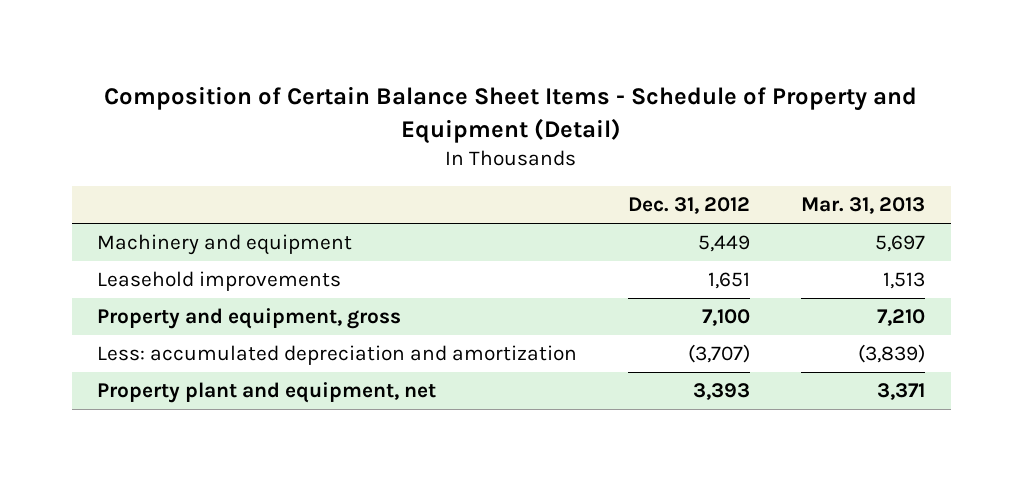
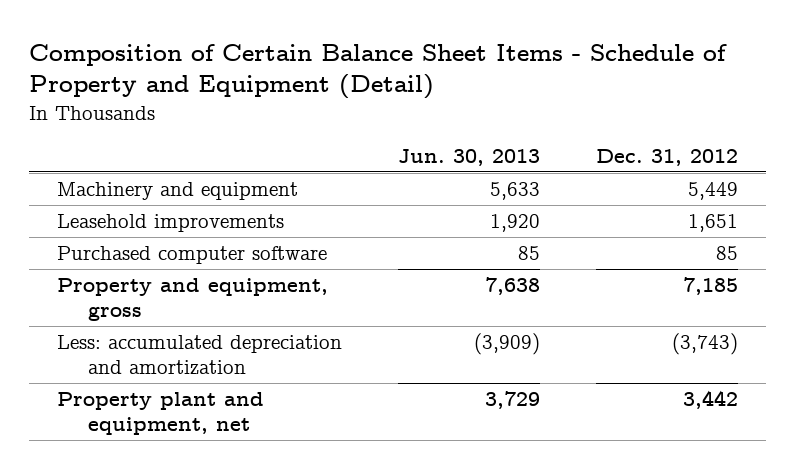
- | Dec. 31, 2012 | Mar. 31, 2013
+ | Jun. 30, 2013 | Dec. 31, 2012
- Property and equipment, gross | 7,100 | 7,210
- Less: accumulated depreciation and amortization | (3,707) | (3,839)
- Property plant and equipment, net | 3,393 | 3,371
+ Purchased computer software | 85 | 85
+ Property and equipment, gross | 7,638 | 7,185
+ Less: accumulated depreciation and amortization | (3,909) | (3,743)
+ Property plant and equipment, net | 3,729 | 3,442

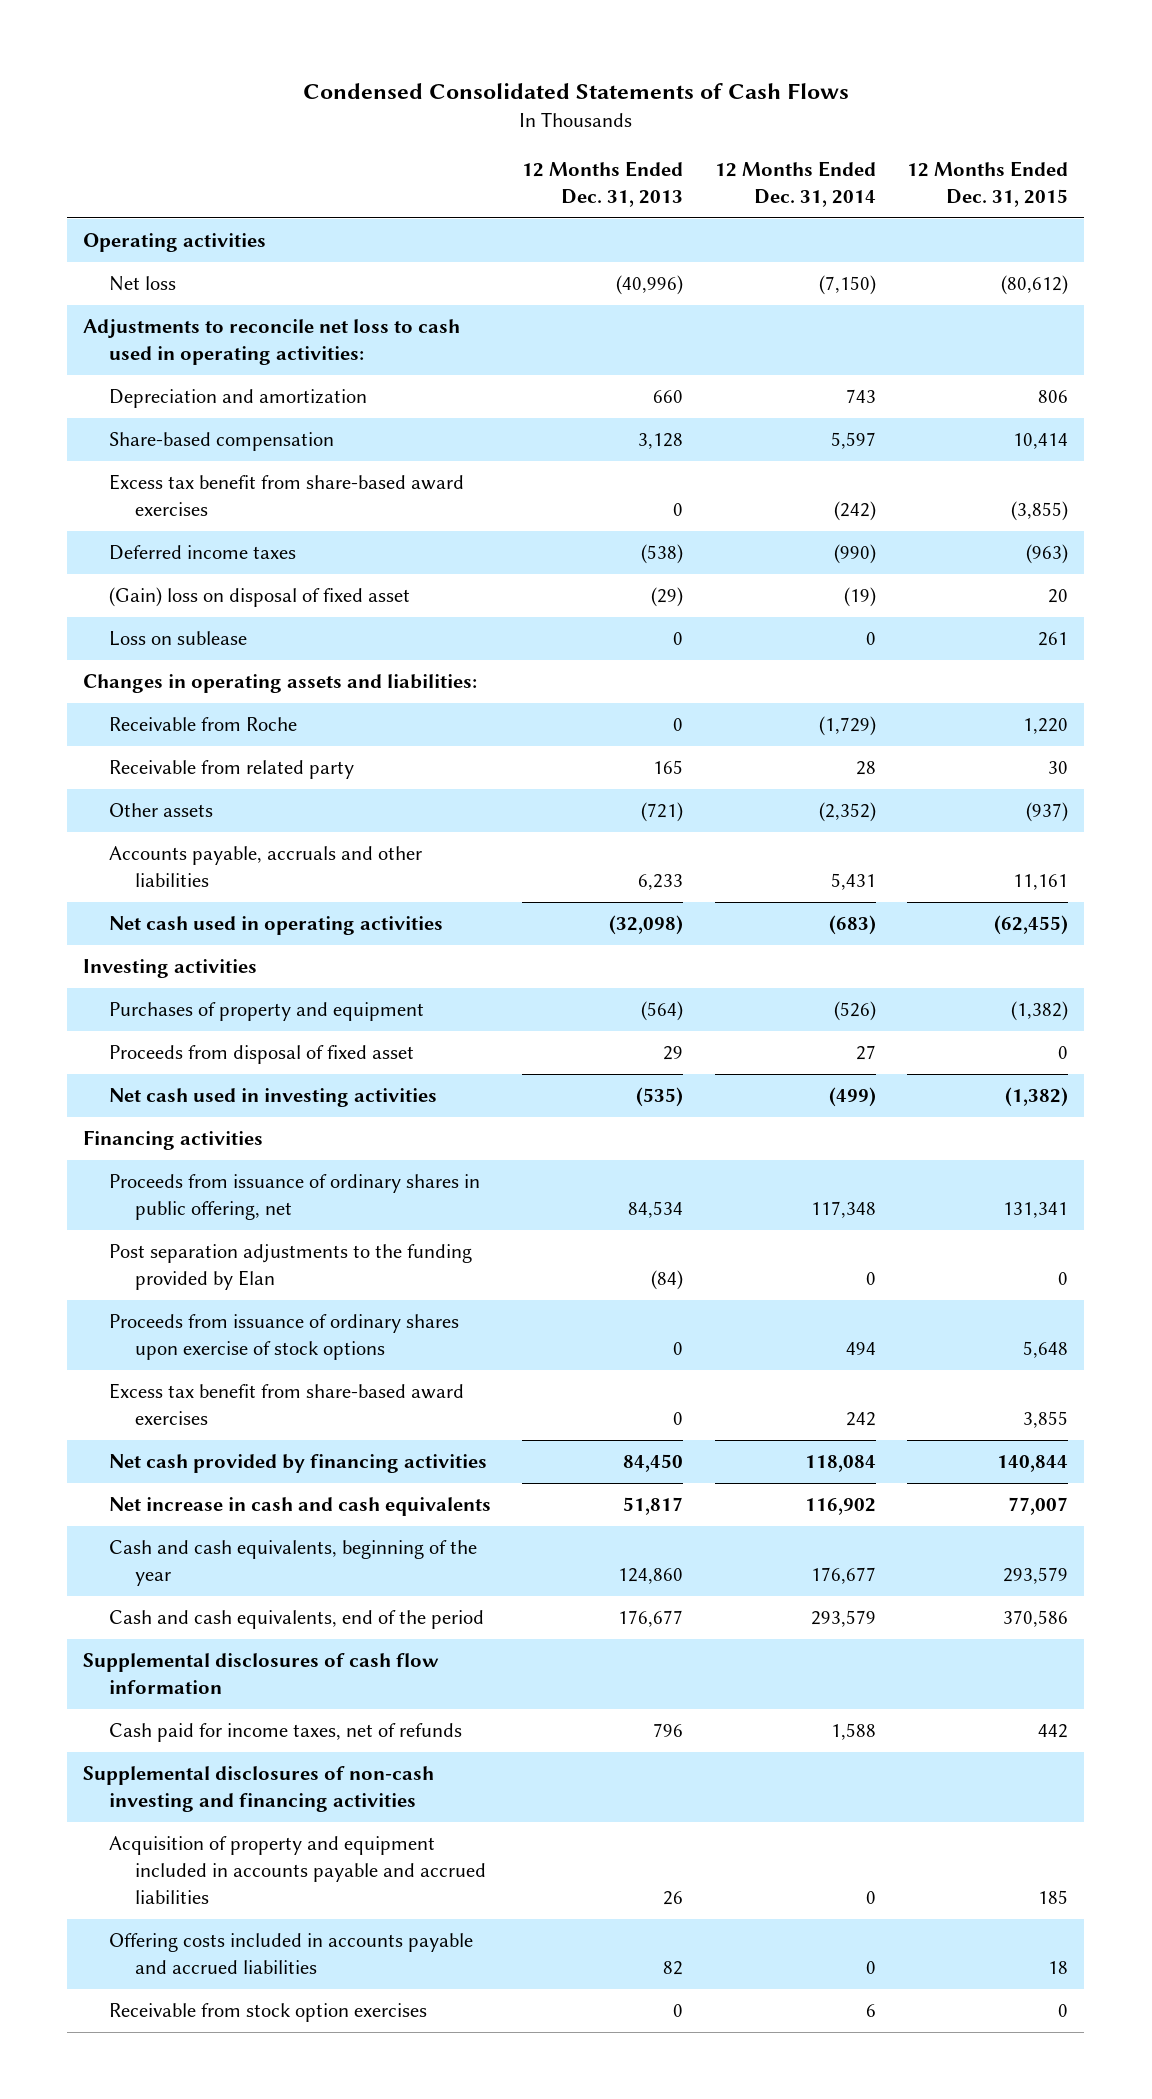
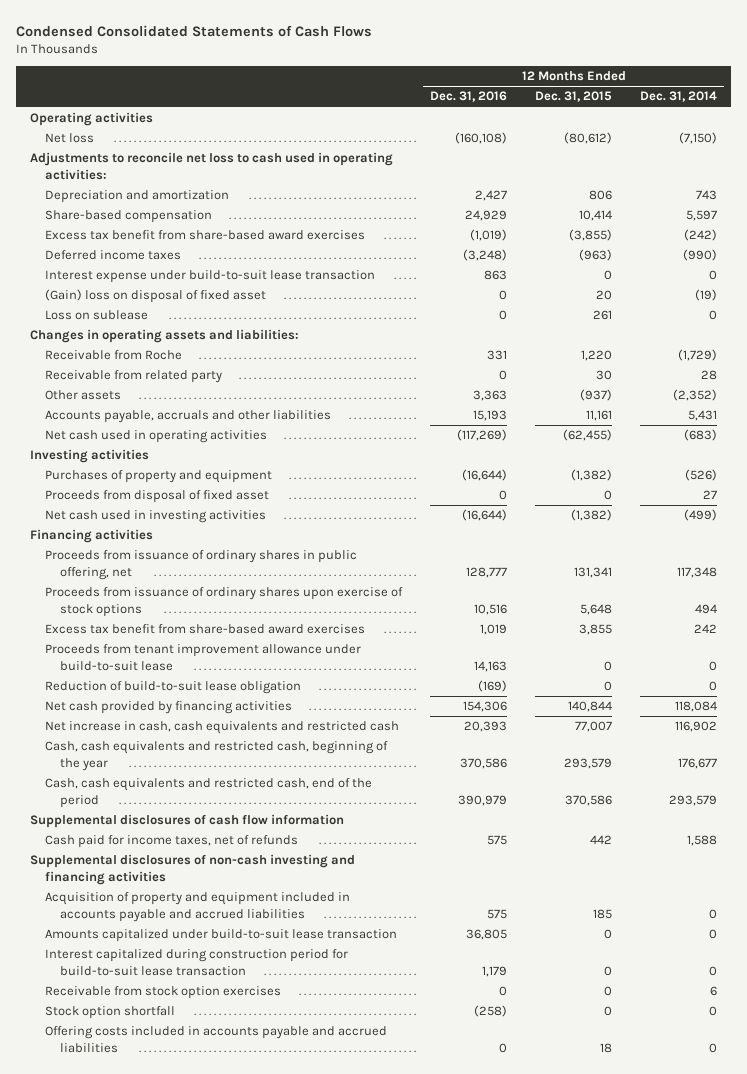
- | 12 Months Ended Dec. 31, 2013 | 12 Months Ended Dec. 31, 2014 | 12 Months Ended Dec. 31, 2015
+ | 12 Months Ended Dec. 31, 2016 | 12 Months Ended Dec. 31, 2015 | 12 Months Ended Dec. 31, 2014
+ Interest expense under build-to-suit lease transaction | 863 | 0 | 0
- Post separation adjustments to the funding provided by Elan | (84) | 0 | 0
+ Proceeds from tenant improvement allowance under build-to-suit lease | 14,163 | 0 | 0
+ Reduction of build-to-suit lease obligation | (169) | 0 | 0
- Net increase in cash and cash equivalents | 51,817 | 116,902 | 77,007
- Cash and cash equivalents, beginning of the year | 124,860 | 176,677 | 293,579
- Cash and cash equivalents, end of the period | 176,677 | 293,579 | 370,586
+ Net increase in cash, cash equivalents and restricted cash | 20,393 | 77,007 | 116,902
+ Cash, cash equivalents and restricted cash, beginning of the year | 370,586 | 293,579 | 176,677
+ Cash, cash equivalents and restricted cash, end of the period | 390,979 | 370,586 | 293,579
+ Amounts capitalized under build-to-suit lease transaction | 36,805 | 0 | 0
+ Interest capitalized during construction period for build-to-suit lease transaction | 1,179 | 0 | 0
+ Stock option shortfall | (258) | 0 | 0
moved down: Offering costs included in accounts payable and accrued liabilities | 0 | 18 | 0

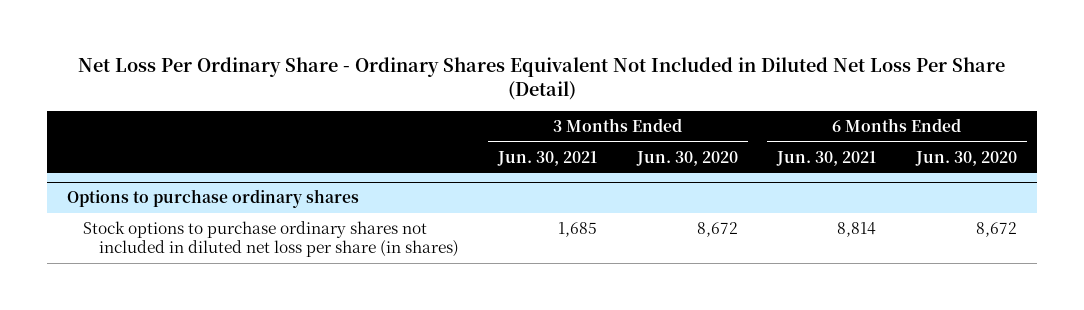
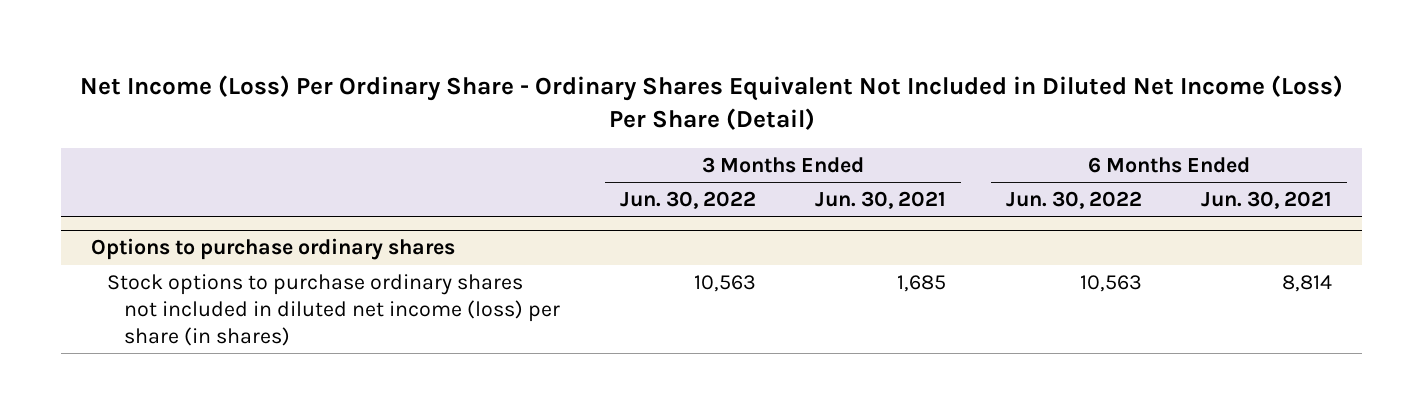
- Net Loss Per Ordinary Share - Ordinary Shares Equivalent Not Included in Diluted Net Loss Per Share (Detail)
+ Net Income (Loss) Per Ordinary Share - Ordinary Shares Equivalent Not Included in Diluted Net Income (Loss) Per Share (Detail)
- | 3 Months Ended Jun. 30, 2021 | 3 Months Ended Jun. 30, 2020 | 6 Months Ended Jun. 30, 2021 | 6 Months Ended Jun. 30, 2020
+ | 3 Months Ended Jun. 30, 2022 | 3 Months Ended Jun. 30, 2021 | 6 Months Ended Jun. 30, 2022 | 6 Months Ended Jun. 30, 2021
@ Options to purchase ordinary shares
- Stock options to purchase ordinary shares not included in diluted net loss per share (in shares) | 1,685 | 8,672 | 8,814 | 8,672
+ Stock options to purchase ordinary shares not included in diluted net income (loss) per share (in shares) | 10,563 | 1,685 | 10,563 | 8,814

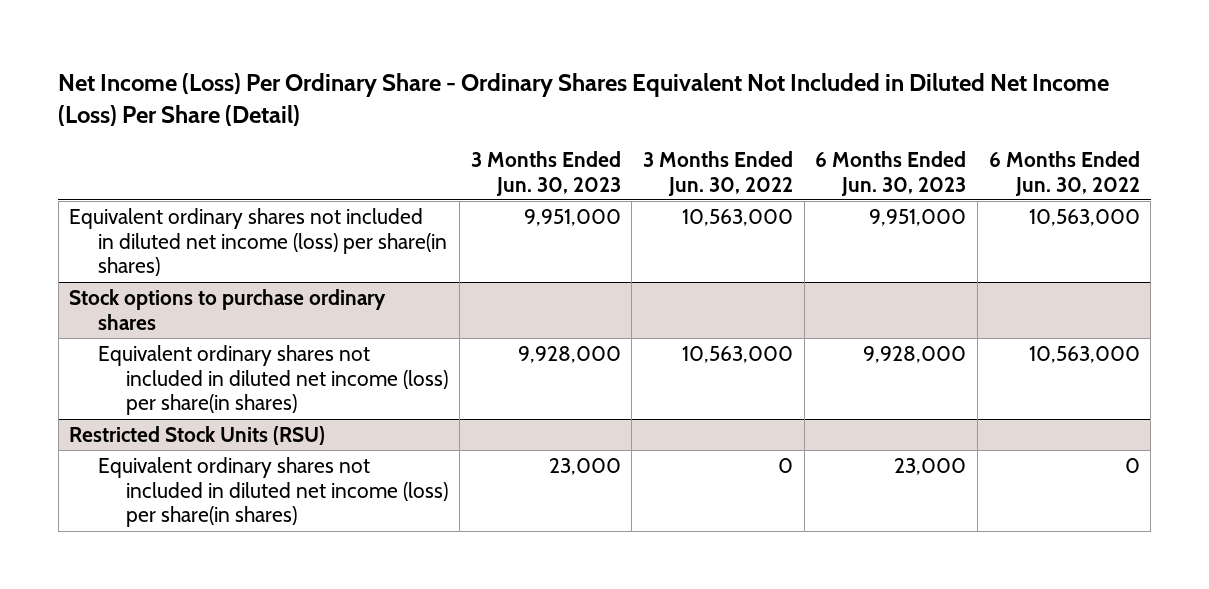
- | 3 Months Ended Jun. 30, 2022 | 3 Months Ended Jun. 30, 2021 | 6 Months Ended Jun. 30, 2022 | 6 Months Ended Jun. 30, 2021
+ | 3 Months Ended Jun. 30, 2023 | 3 Months Ended Jun. 30, 2022 | 6 Months Ended Jun. 30, 2023 | 6 Months Ended Jun. 30, 2022
- Options to purchase ordinary shares
- Stock options to purchase ordinary shares not included in diluted net income (loss) per share (in shares) | 10,563 | 1,685 | 10,563 | 8,814
+ Equivalent ordinary shares not included in diluted net income (loss) per share(in shares) | 9,951,000 | 10,563,000 | 9,951,000 | 10,563,000
+ Stock options to purchase ordinary shares
+ Equivalent ordinary shares not included in diluted net income (loss) per share(in shares) | 9,928,000 | 10,563,000 | 9,928,000 | 10,563,000
+ Restricted Stock Units (RSU)
+ Equivalent ordinary shares not included in diluted net income (loss) per share(in shares) | 23,000 | 0 | 23,000 | 0

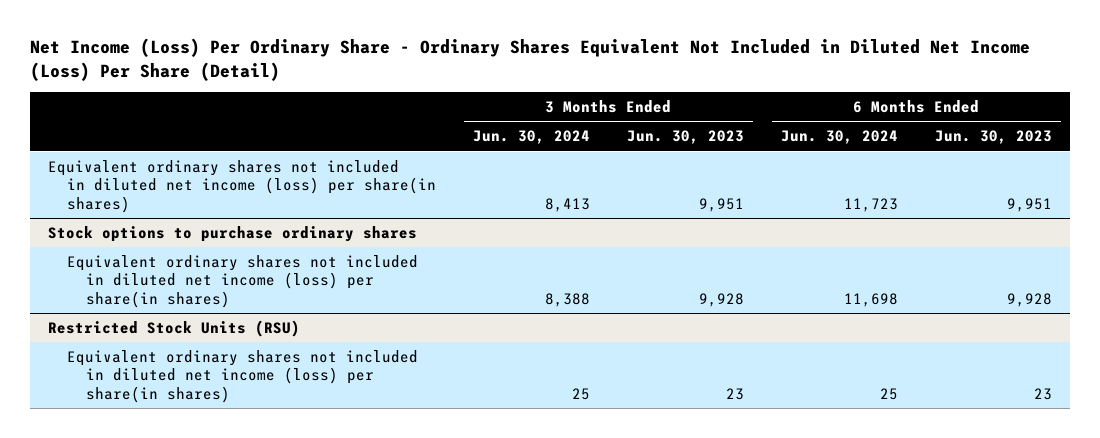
- | 3 Months Ended Jun. 30, 2023 | 3 Months Ended Jun. 30, 2022 | 6 Months Ended Jun. 30, 2023 | 6 Months Ended Jun. 30, 2022
+ | 3 Months Ended Jun. 30, 2024 | 3 Months Ended Jun. 30, 2023 | 6 Months Ended Jun. 30, 2024 | 6 Months Ended Jun. 30, 2023
- Equivalent ordinary shares not included in diluted net income (loss) per share(in shares) | 9,951,000 | 10,563,000 | 9,951,000 | 10,563,000
+ Equivalent ordinary shares not included in diluted net income (loss) per share(in shares) | 8,413 | 9,951 | 11,723 | 9,951
@ Stock options to purchase ordinary shares
- Equivalent ordinary shares not included in diluted net income (loss) per share(in shares) | 9,928,000 | 10,563,000 | 9,928,000 | 10,563,000
+ Equivalent ordinary shares not included in diluted net income (loss) per share(in shares) | 8,388 | 9,928 | 11,698 | 9,928
@ Restricted Stock Units (RSU)
- Equivalent ordinary shares not included in diluted net income (loss) per share(in shares) | 23,000 | 0 | 23,000 | 0
+ Equivalent ordinary shares not included in diluted net income (loss) per share(in shares) | 25 | 23 | 25 | 23

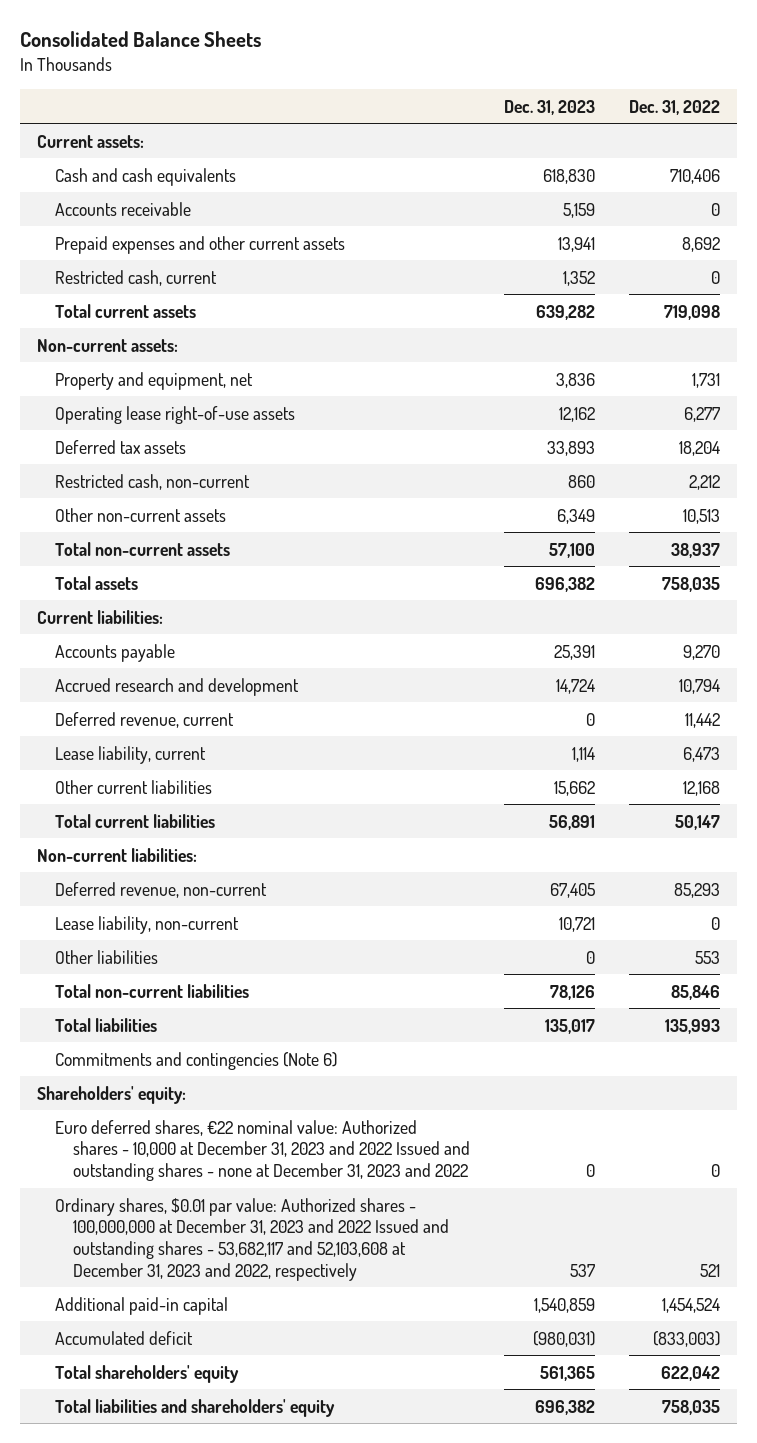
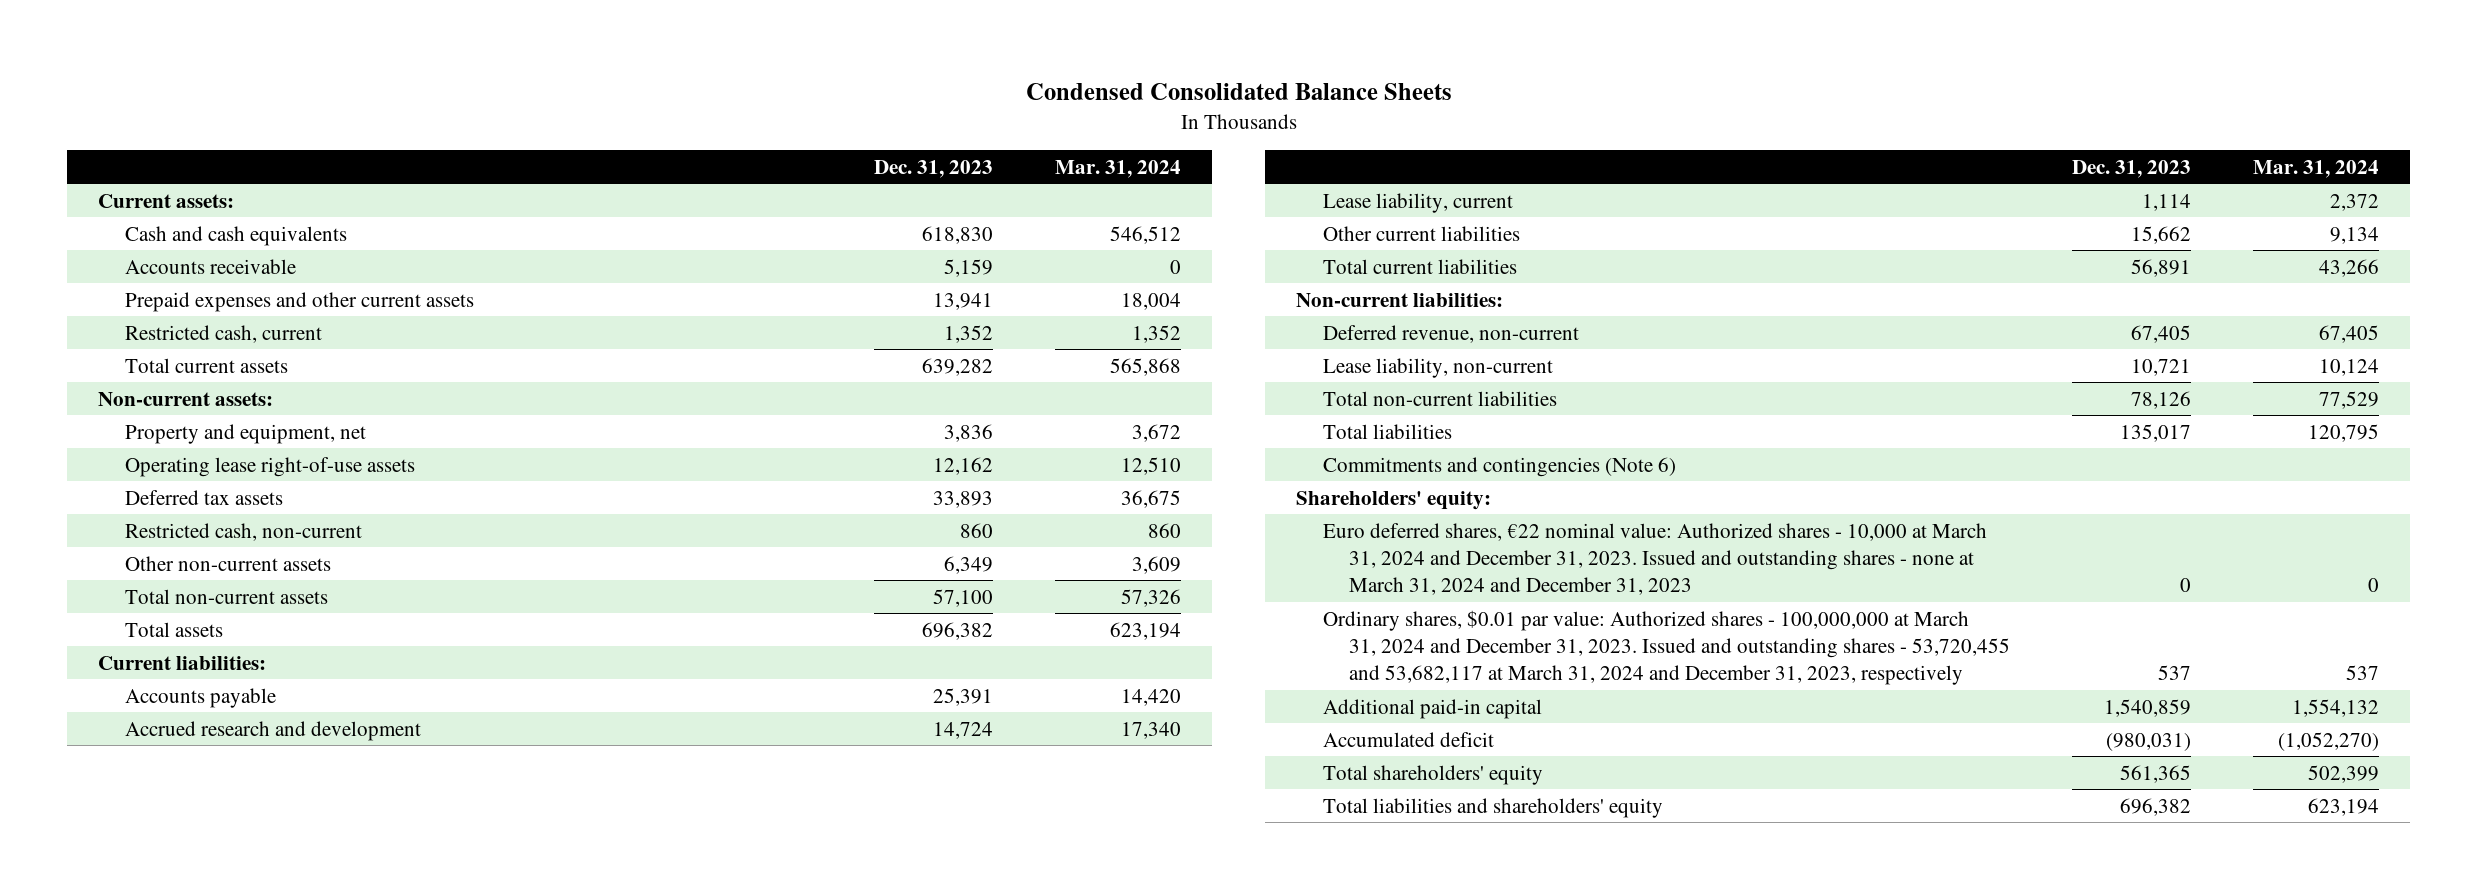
- Consolidated Balance Sheets
+ Condensed Consolidated Balance Sheets
- | Dec. 31, 2023 | Dec. 31, 2022
+ | Dec. 31, 2023 | Mar. 31, 2024
- Deferred revenue, current | 0 | 11,442
- Other liabilities | 0 | 553
- Euro deferred shares, €22 nominal value: Authorized shares - 10,000 at December 31, 2023 and 2022 Issued and outstanding shares - none at December 31, 2023 and 2022 | 0 | 0
- Ordinary shares, $0.01 par value: Authorized shares - 100,000,000 at December 31, 2023 and 2022 Issued and outstanding shares - 53,682,117 and 52,103,608 at December 31, 2023 and 2022, respectively | 537 | 521
+ Euro deferred shares, €22 nominal value: Authorized shares - 10,000 at March 31, 2024 and December 31, 2023. Issued and outstanding shares - none at March 31, 2024 and December 31, 2023 | 0 | 0
+ Ordinary shares, $0.01 par value: Authorized shares - 100,000,000 at March 31, 2024 and December 31, 2023. Issued and outstanding shares - 53,720,455 and 53,682,117 at March 31, 2024 and December 31, 2023, respectively | 537 | 537

